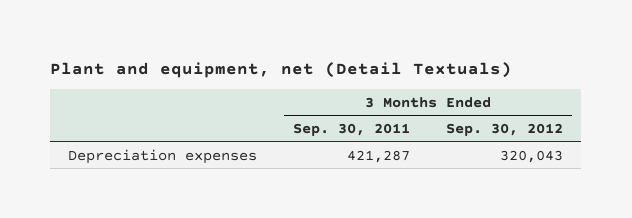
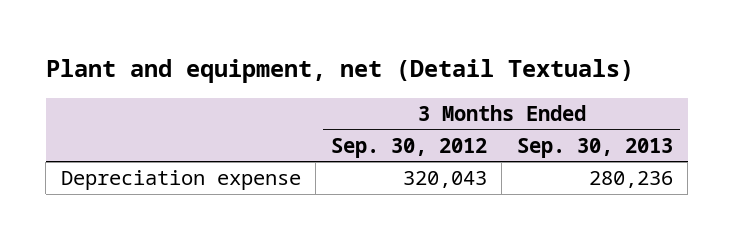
- | 3 Months Ended Sep. 30, 2011 | 3 Months Ended Sep. 30, 2012
+ | 3 Months Ended Sep. 30, 2012 | 3 Months Ended Sep. 30, 2013
- Depreciation expenses | 421,287 | 320,043
+ Depreciation expense | 320,043 | 280,236

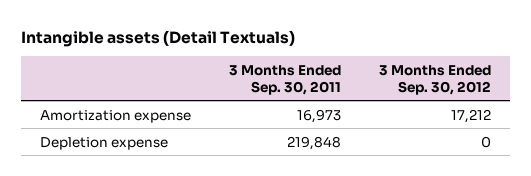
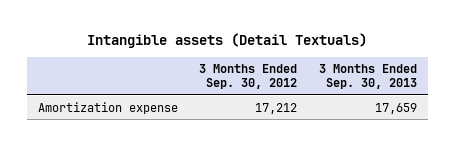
- | 3 Months Ended Sep. 30, 2011 | 3 Months Ended Sep. 30, 2012
+ | 3 Months Ended Sep. 30, 2012 | 3 Months Ended Sep. 30, 2013
- Depletion expense | 219,848 | 0

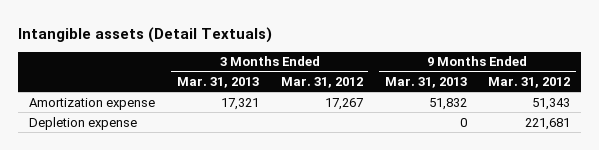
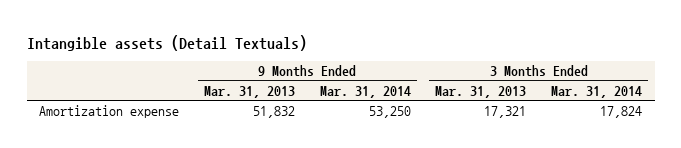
- | 3 Months Ended Mar. 31, 2013 | 3 Months Ended Mar. 31, 2012 | 9 Months Ended Mar. 31, 2013 | 9 Months Ended Mar. 31, 2012
+ | 9 Months Ended Mar. 31, 2013 | 9 Months Ended Mar. 31, 2014 | 3 Months Ended Mar. 31, 2013 | 3 Months Ended Mar. 31, 2014
- Depletion expense | | | 0 | 221,681

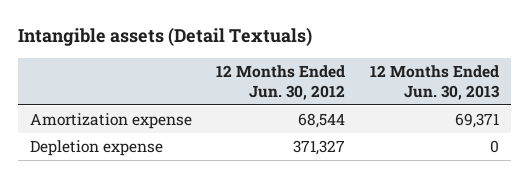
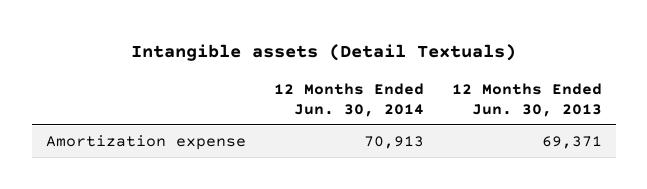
- | 12 Months Ended Jun. 30, 2012 | 12 Months Ended Jun. 30, 2013
+ | 12 Months Ended Jun. 30, 2014 | 12 Months Ended Jun. 30, 2013
- Depletion expense | 371,327 | 0

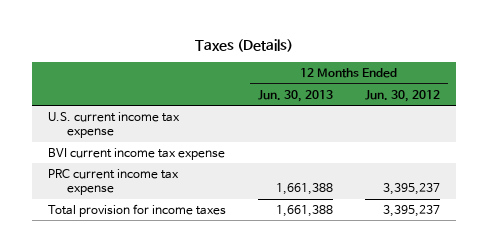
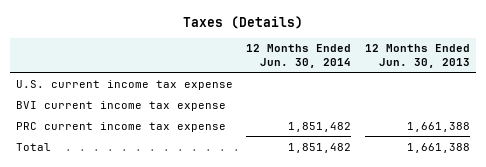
- | 12 Months Ended Jun. 30, 2013 | 12 Months Ended Jun. 30, 2012
+ | 12 Months Ended Jun. 30, 2014 | 12 Months Ended Jun. 30, 2013
- Total provision for income taxes | 1,661,388 | 3,395,237
+ Total | 1,851,482 | 1,661,388

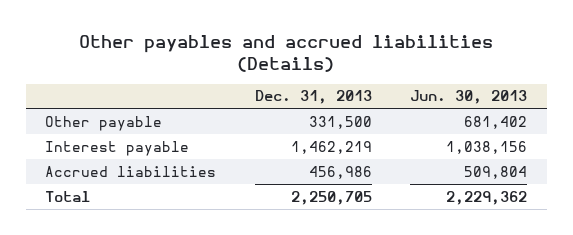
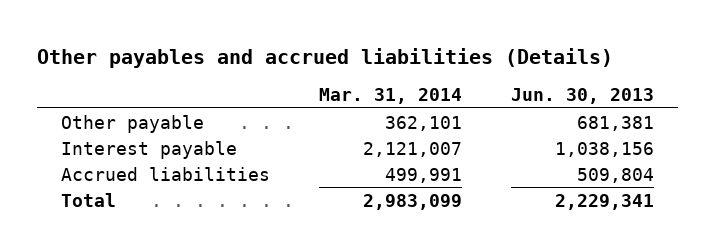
- | Dec. 31, 2013 | Jun. 30, 2013
+ | Mar. 31, 2014 | Jun. 30, 2013
- Other payable | 331,500 | 681,402
+ Other payable | 362,101 | 681,381
- Total | 2,250,705 | 2,229,362
+ Total | 2,983,099 | 2,229,341

